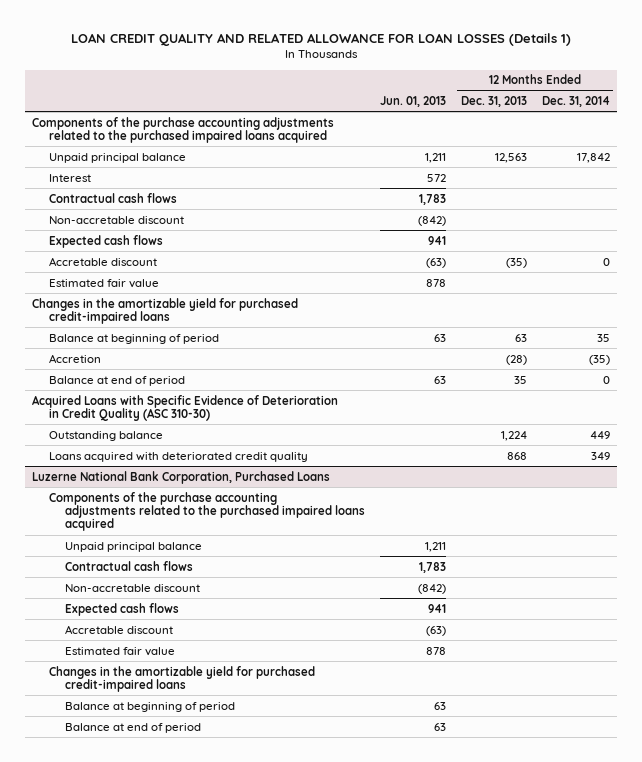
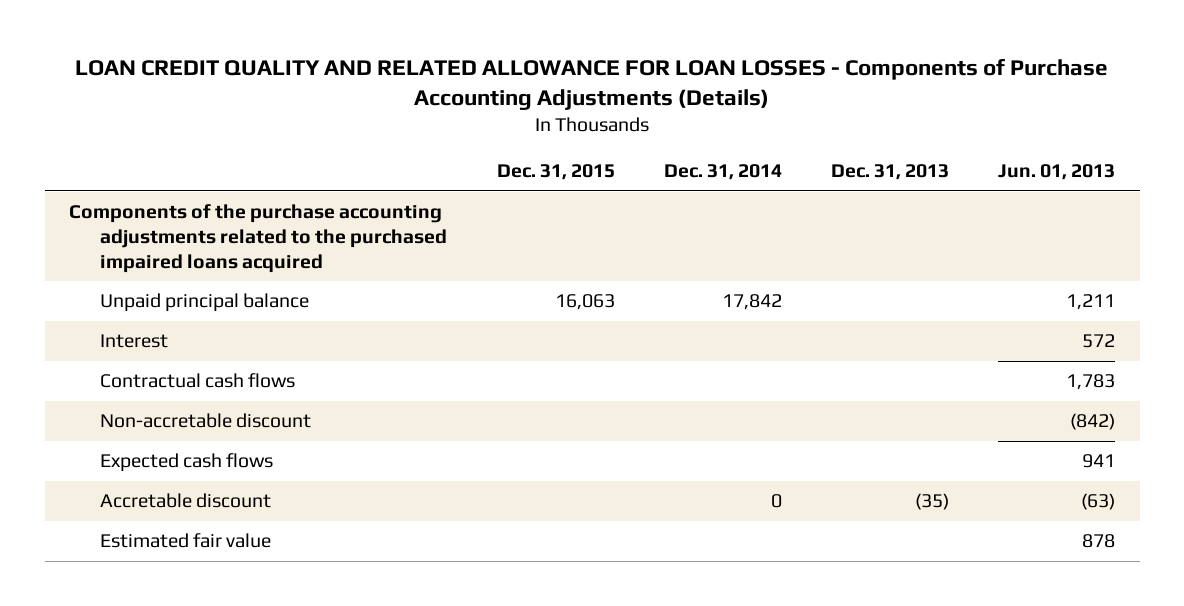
- LOAN CREDIT QUALITY AND RELATED ALLOWANCE FOR LOAN LOSSES (Details 1)
+ LOAN CREDIT QUALITY AND RELATED ALLOWANCE FOR LOAN LOSSES - Components of Purchase Accounting Adjustments (Details)
- | Jun. 01, 2013 | 12 Months Ended Dec. 31, 2013 | 12 Months Ended Dec. 31, 2014
+ | Dec. 31, 2015 | Dec. 31, 2014 | Dec. 31, 2013 | Jun. 01, 2013
- Changes in the amortizable yield for purchased credit-impaired loans
- Balance at beginning of period | 63 | 63 | 35
- Accretion | | (28) | (35)
- Balance at end of period | 63 | 35 | 0
- Acquired Loans with Specific Evidence of Deterioration in Credit Quality (ASC 310-30)
- Outstanding balance | | 1,224 | 449
- Loans acquired with deteriorated credit quality | | 868 | 349
- Luzerne National Bank Corporation, Purchased Loans
- Components of the purchase accounting adjustments related to the purchased impaired loans acquired
- Unpaid principal balance | 1,211 | |
- Contractual cash flows | 1,783 | |
- Non-accretable discount | (842) | |
- Expected cash flows | 941 | |
- Accretable discount | (63) | |
- Estimated fair value | 878 | |
- Changes in the amortizable yield for purchased credit-impaired loans
- Balance at beginning of period | 63 | |
- Balance at end of period | 63 | |

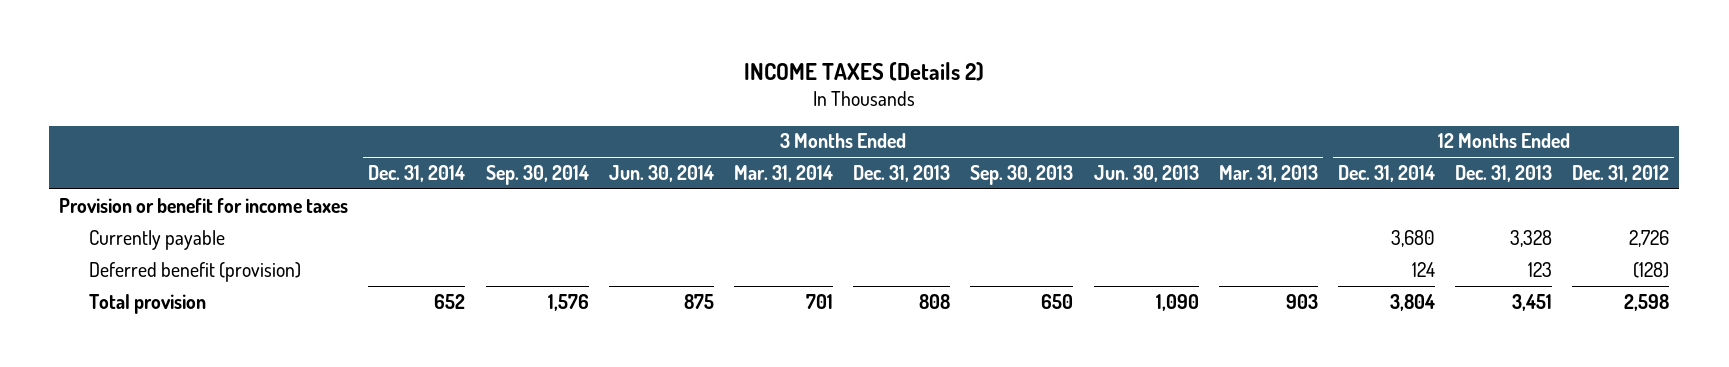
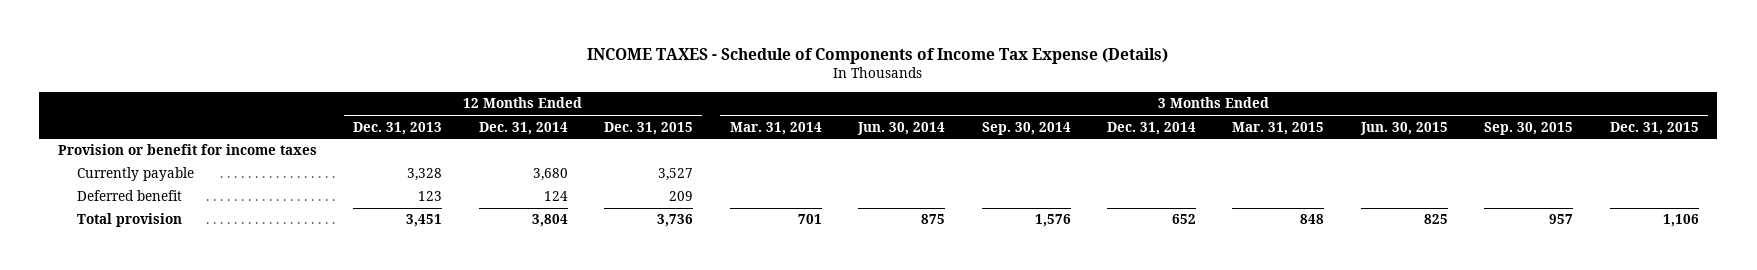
- INCOME TAXES (Details 2)
+ INCOME TAXES - Schedule of Components of Income Tax Expense (Details)
- | 3 Months Ended Dec. 31, 2014 | 3 Months Ended Sep. 30, 2014 | 3 Months Ended Jun. 30, 2014 | 3 Months Ended Mar. 31, 2014 | 3 Months Ended Dec. 31, 2013 | 3 Months Ended Sep. 30, 2013 | 3 Months Ended Jun. 30, 2013 | 3 Months Ended Mar. 31, 2013 | 12 Months Ended Dec. 31, 2014 | 12 Months Ended Dec. 31, 2013 | 12 Months Ended Dec. 31, 2012
+ | 12 Months Ended Dec. 31, 2013 | 12 Months Ended Dec. 31, 2014 | 12 Months Ended Dec. 31, 2015 | 3 Months Ended Mar. 31, 2014 | 3 Months Ended Jun. 30, 2014 | 3 Months Ended Sep. 30, 2014 | 3 Months Ended Dec. 31, 2014 | 3 Months Ended Mar. 31, 2015 | 3 Months Ended Jun. 30, 2015 | 3 Months Ended Sep. 30, 2015 | 3 Months Ended Dec. 31, 2015
- Deferred benefit (provision) | | | | | | | | | 124 | 123 | (128)
+ Deferred benefit | 123 | 124 | 209 | | | | | | | |

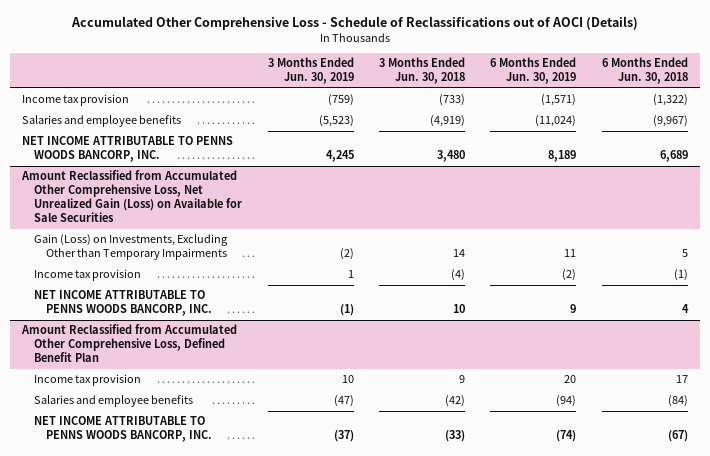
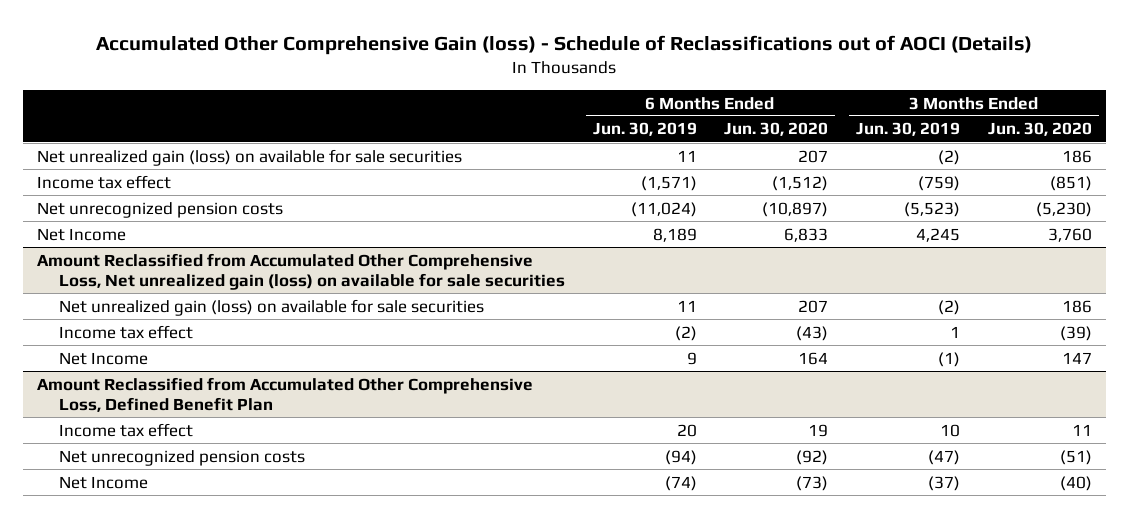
- Accumulated Other Comprehensive Loss - Schedule of Reclassifications out of AOCI (Details)
+ Accumulated Other Comprehensive Gain (loss) - Schedule of Reclassifications out of AOCI (Details)
- | 3 Months Ended Jun. 30, 2019 | 3 Months Ended Jun. 30, 2018 | 6 Months Ended Jun. 30, 2019 | 6 Months Ended Jun. 30, 2018
+ | 6 Months Ended Jun. 30, 2019 | 6 Months Ended Jun. 30, 2020 | 3 Months Ended Jun. 30, 2019 | 3 Months Ended Jun. 30, 2020
- Income tax provision | (759) | (733) | (1,571) | (1,322)
- Salaries and employee benefits | (5,523) | (4,919) | (11,024) | (9,967)
- NET INCOME ATTRIBUTABLE TO PENNS WOODS BANCORP, INC. | 4,245 | 3,480 | 8,189 | 6,689
- Amount Reclassified from Accumulated Other Comprehensive Loss, Net Unrealized Gain (Loss) on Available for Sale Securities
- Gain (Loss) on Investments, Excluding Other than Temporary Impairments | (2) | 14 | 11 | 5
- Income tax provision | 1 | (4) | (2) | (1)
- NET INCOME ATTRIBUTABLE TO PENNS WOODS BANCORP, INC. | (1) | 10 | 9 | 4
+ Net unrealized gain (loss) on available for sale securities | 11 | 207 | (2) | 186
+ Income tax effect | (1,571) | (1,512) | (759) | (851)
+ Net unrecognized pension costs | (11,024) | (10,897) | (5,523) | (5,230)
+ Net Income | 8,189 | 6,833 | 4,245 | 3,760
+ Amount Reclassified from Accumulated Other Comprehensive Loss, Net unrealized gain (loss) on available for sale securities
+ Net unrealized gain (loss) on available for sale securities | 11 | 207 | (2) | 186
+ Income tax effect | (2) | (43) | 1 | (39)
+ Net Income | 9 | 164 | (1) | 147
@ Amount Reclassified from Accumulated Other Comprehensive Loss, Defined Benefit Plan
- Income tax provision | 10 | 9 | 20 | 17
- Salaries and employee benefits | (47) | (42) | (94) | (84)
- NET INCOME ATTRIBUTABLE TO PENNS WOODS BANCORP, INC. | (37) | (33) | (74) | (67)
+ Income tax effect | 20 | 19 | 10 | 11
+ Net unrecognized pension costs | (94) | (92) | (47) | (51)
+ Net Income | (74) | (73) | (37) | (40)

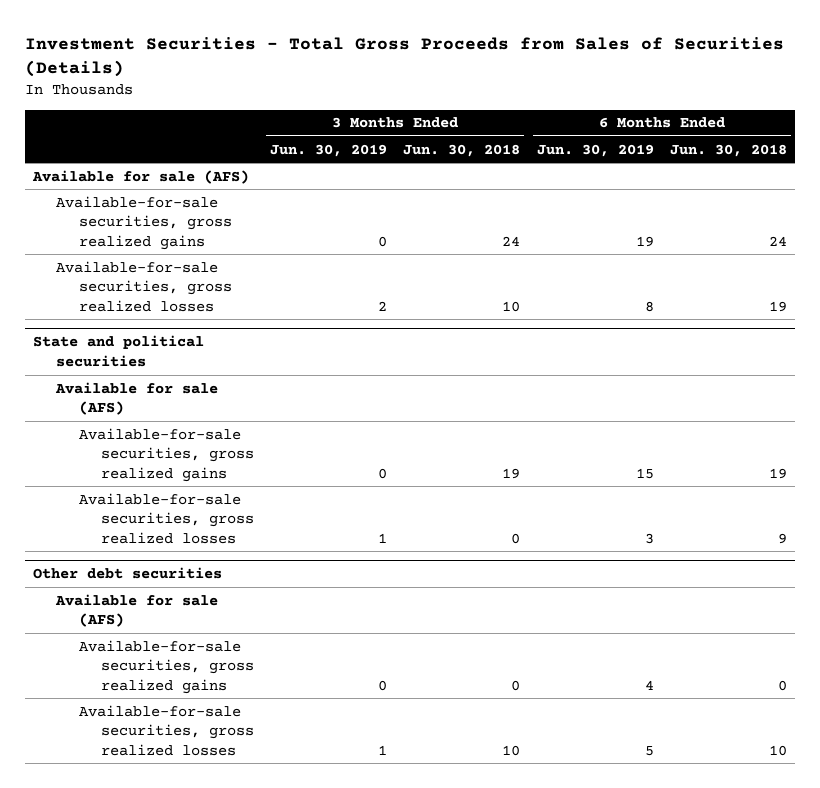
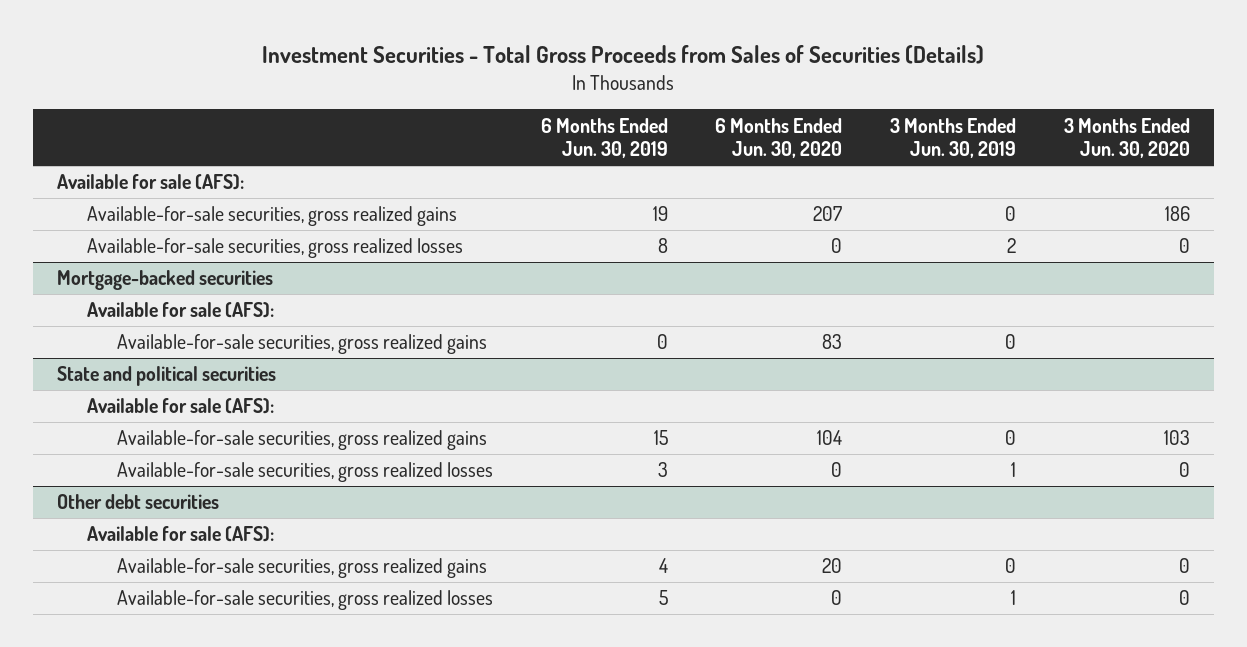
- | 3 Months Ended Jun. 30, 2019 | 3 Months Ended Jun. 30, 2018 | 6 Months Ended Jun. 30, 2019 | 6 Months Ended Jun. 30, 2018
+ | 6 Months Ended Jun. 30, 2019 | 6 Months Ended Jun. 30, 2020 | 3 Months Ended Jun. 30, 2019 | 3 Months Ended Jun. 30, 2020
- Available for sale (AFS)
+ Available for sale (AFS):
+ Mortgage-backed securities
+ Available for sale (AFS):
+ Available-for-sale securities, gross realized gains | 0 | 83 | 0 |
@ State and political securities
- Available for sale (AFS)
+ Available for sale (AFS):
@ Other debt securities
- Available for sale (AFS)
+ Available for sale (AFS):

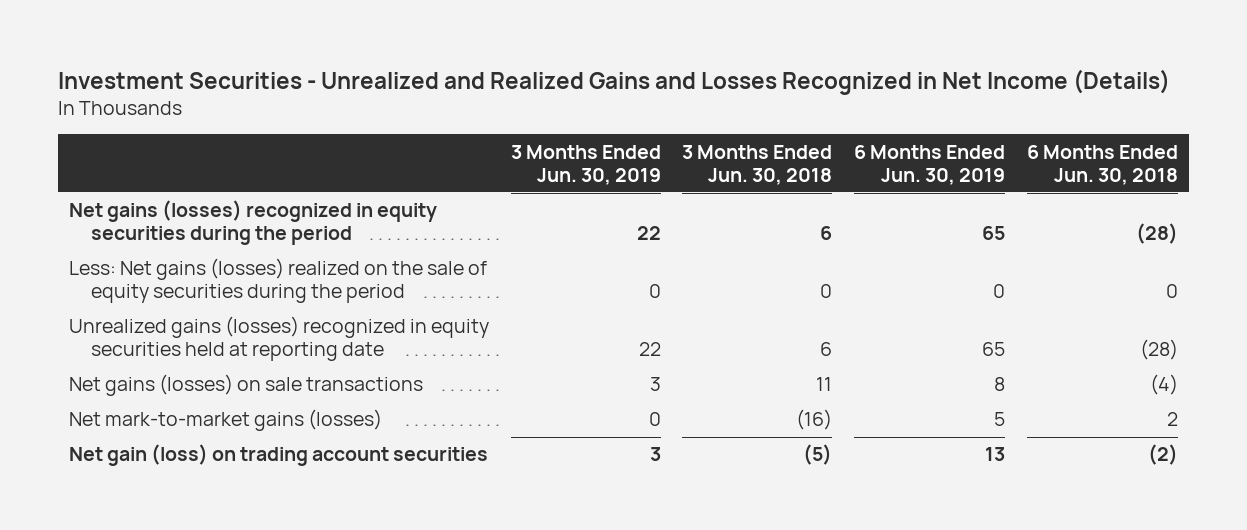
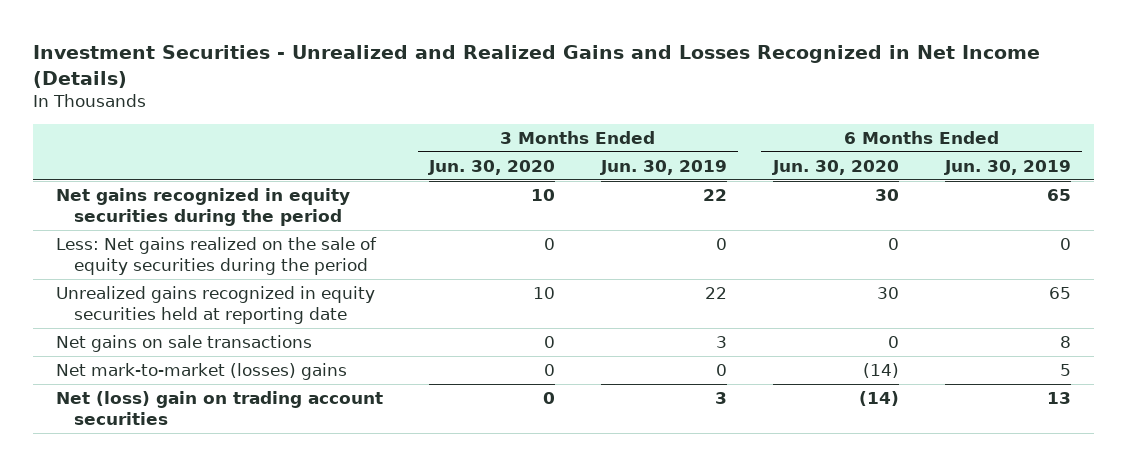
- | 3 Months Ended Jun. 30, 2019 | 3 Months Ended Jun. 30, 2018 | 6 Months Ended Jun. 30, 2019 | 6 Months Ended Jun. 30, 2018
+ | 3 Months Ended Jun. 30, 2020 | 3 Months Ended Jun. 30, 2019 | 6 Months Ended Jun. 30, 2020 | 6 Months Ended Jun. 30, 2019
- Net gains (losses) recognized in equity securities during the period | 22 | 6 | 65 | (28)
- Less: Net gains (losses) realized on the sale of equity securities during the period | 0 | 0 | 0 | 0
- Unrealized gains (losses) recognized in equity securities held at reporting date | 22 | 6 | 65 | (28)
- Net gains (losses) on sale transactions | 3 | 11 | 8 | (4)
- Net mark-to-market gains (losses) | 0 | (16) | 5 | 2
- Net gain (loss) on trading account securities | 3 | (5) | 13 | (2)
+ Net gains recognized in equity securities during the period | 10 | 22 | 30 | 65
+ Less: Net gains realized on the sale of equity securities during the period | 0 | 0 | 0 | 0
+ Unrealized gains recognized in equity securities held at reporting date | 10 | 22 | 30 | 65
+ Net gains on sale transactions | 0 | 3 | 0 | 8
+ Net mark-to-market (losses) gains | 0 | 0 | (14) | 5
+ Net (loss) gain on trading account securities | 0 | 3 | (14) | 13

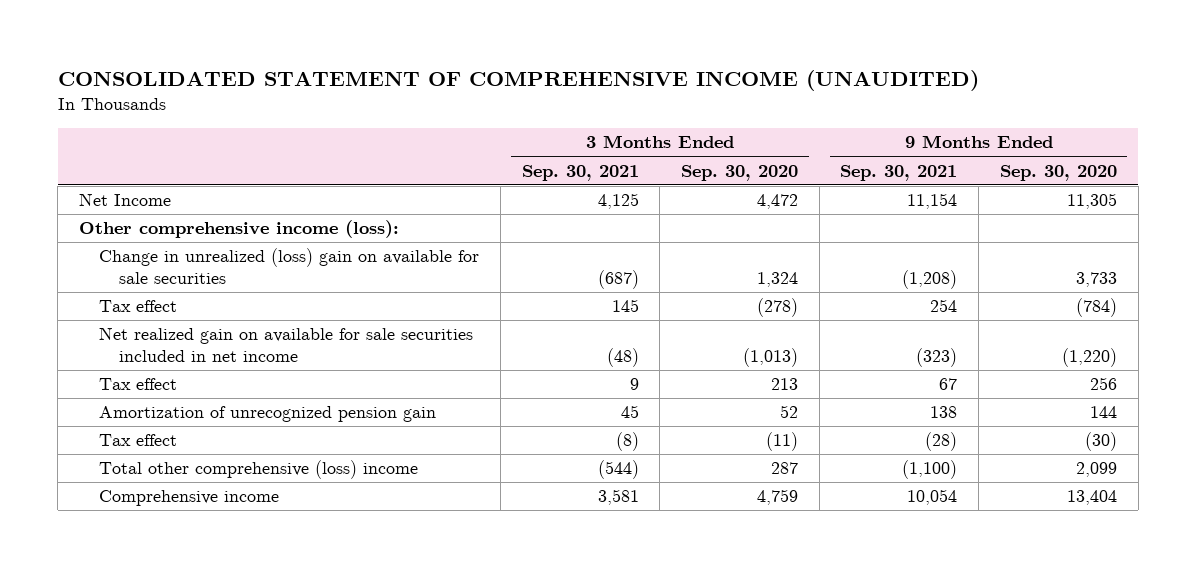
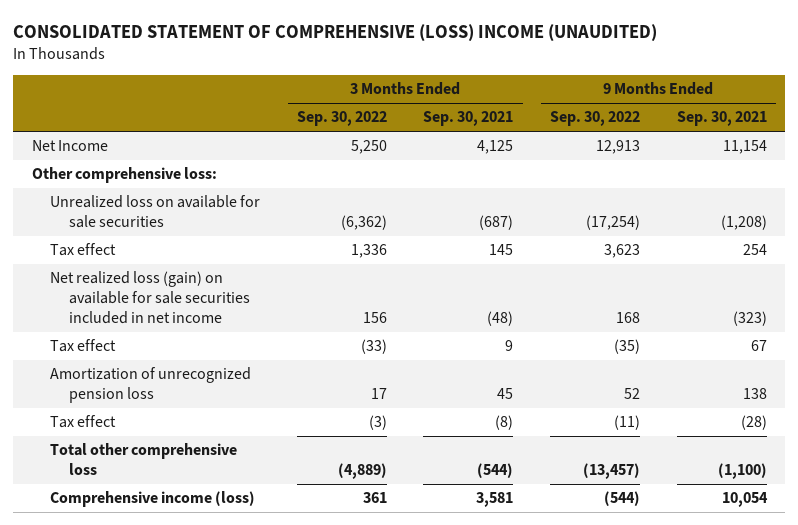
- CONSOLIDATED STATEMENT OF COMPREHENSIVE INCOME (UNAUDITED)
+ CONSOLIDATED STATEMENT OF COMPREHENSIVE (LOSS) INCOME (UNAUDITED)
- | 3 Months Ended Sep. 30, 2021 | 3 Months Ended Sep. 30, 2020 | 9 Months Ended Sep. 30, 2021 | 9 Months Ended Sep. 30, 2020
+ | 3 Months Ended Sep. 30, 2022 | 3 Months Ended Sep. 30, 2021 | 9 Months Ended Sep. 30, 2022 | 9 Months Ended Sep. 30, 2021
- Other comprehensive income (loss):
- Change in unrealized (loss) gain on available for sale securities | (687) | 1,324 | (1,208) | 3,733
+ Other comprehensive loss:
+ Unrealized loss on available for sale securities | (6,362) | (687) | (17,254) | (1,208)
- Net realized gain on available for sale securities included in net income | (48) | (1,013) | (323) | (1,220)
+ Net realized loss (gain) on available for sale securities included in net income | 156 | (48) | 168 | (323)
- Amortization of unrecognized pension gain | 45 | 52 | 138 | 144
+ Amortization of unrecognized pension loss | 17 | 45 | 52 | 138
- Total other comprehensive (loss) income | (544) | 287 | (1,100) | 2,099
- Comprehensive income | 3,581 | 4,759 | 10,054 | 13,404
+ Total other comprehensive loss | (4,889) | (544) | (13,457) | (1,100)
+ Comprehensive income (loss) | 361 | 3,581 | (544) | 10,054

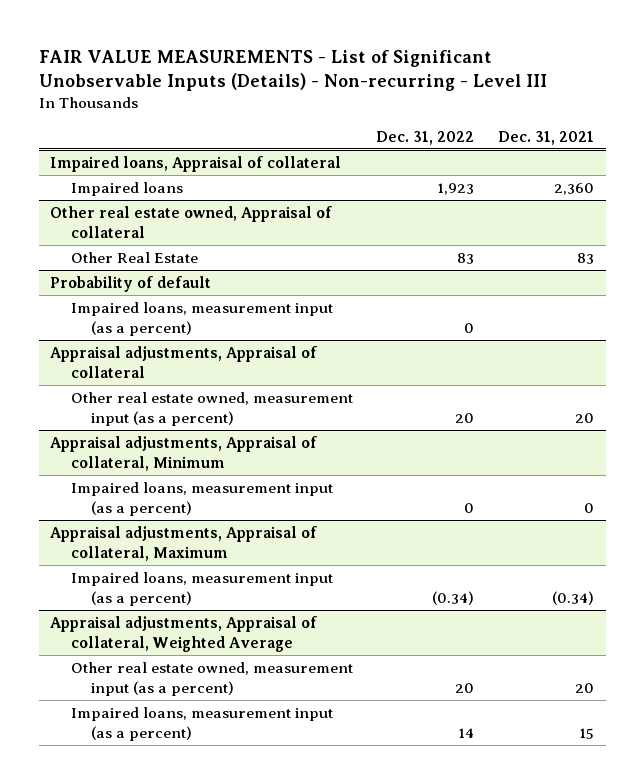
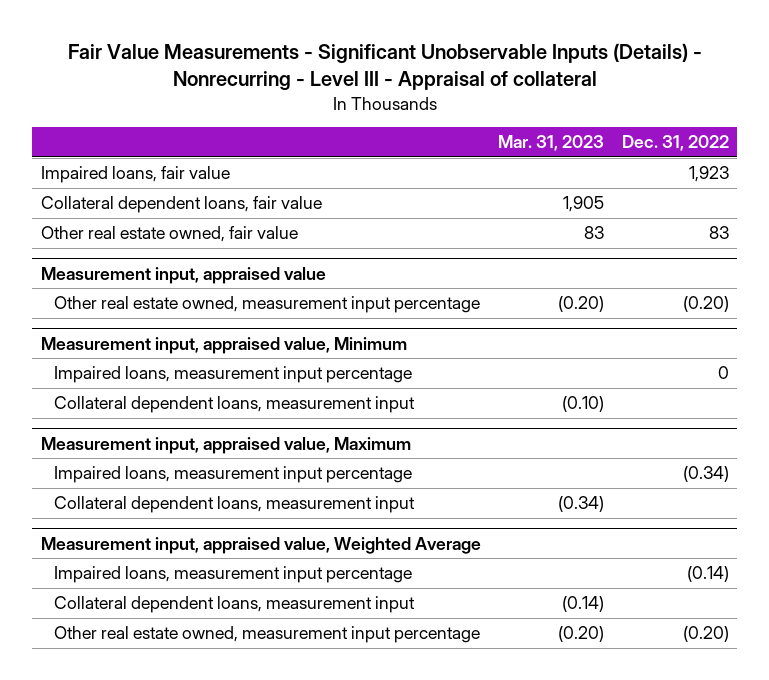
- FAIR VALUE MEASUREMENTS - List of Significant Unobservable Inputs (Details) - Non-recurring - Level III
+ Fair Value Measurements - Significant Unobservable Inputs (Details) - Nonrecurring - Level III - Appraisal of collateral
- | Dec. 31, 2022 | Dec. 31, 2021
+ | Mar. 31, 2023 | Dec. 31, 2022
- Impaired loans, Appraisal of collateral
- Impaired loans | 1,923 | 2,360
- Other real estate owned, Appraisal of collateral
- Other Real Estate | 83 | 83
- Probability of default
- Impaired loans, measurement input (as a percent) | 0 |
- Appraisal adjustments, Appraisal of collateral
- Other real estate owned, measurement input (as a percent) | 20 | 20
- Appraisal adjustments, Appraisal of collateral, Minimum
- Impaired loans, measurement input (as a percent) | 0 | 0
- Appraisal adjustments, Appraisal of collateral, Maximum
- Impaired loans, measurement input (as a percent) | (0.34) | (0.34)
- Appraisal adjustments, Appraisal of collateral, Weighted Average
- Other real estate owned, measurement input (as a percent) | 20 | 20
- Impaired loans, measurement input (as a percent) | 14 | 15
+ Impaired loans, fair value | | 1,923
+ Collateral dependent loans, fair value | 1,905 |
+ Other real estate owned, fair value | 83 | 83
+ Measurement input, appraised value
+ Other real estate owned, measurement input percentage | (0.20) | (0.20)
+ Measurement input, appraised value, Minimum
+ Impaired loans, measurement input percentage | | 0
+ Collateral dependent loans, measurement input | (0.10) |
+ Measurement input, appraised value, Maximum
+ Impaired loans, measurement input percentage | | (0.34)
+ Collateral dependent loans, measurement input | (0.34) |
+ Measurement input, appraised value, Weighted Average
+ Impaired loans, measurement input percentage | | (0.14)
+ Collateral dependent loans, measurement input | (0.14) |
+ Other real estate owned, measurement input percentage | (0.20) | (0.20)

